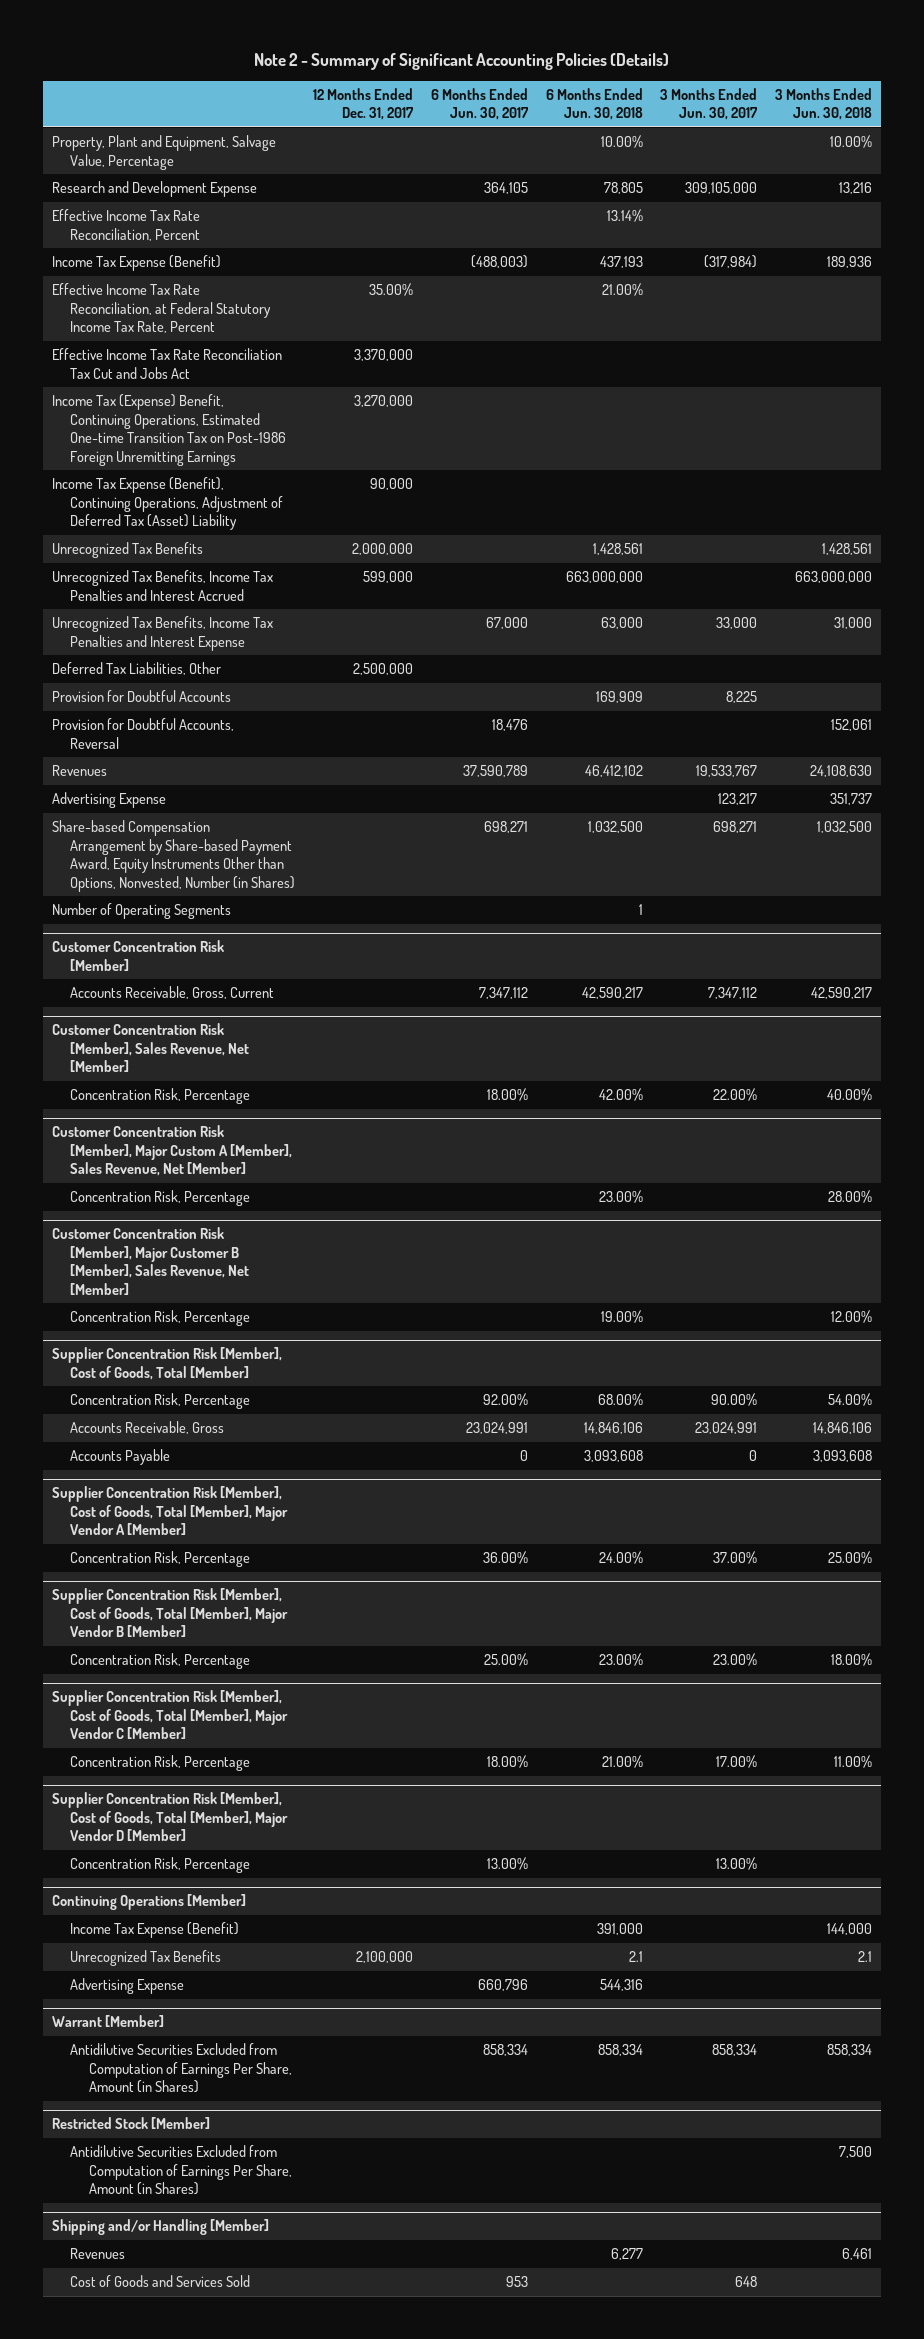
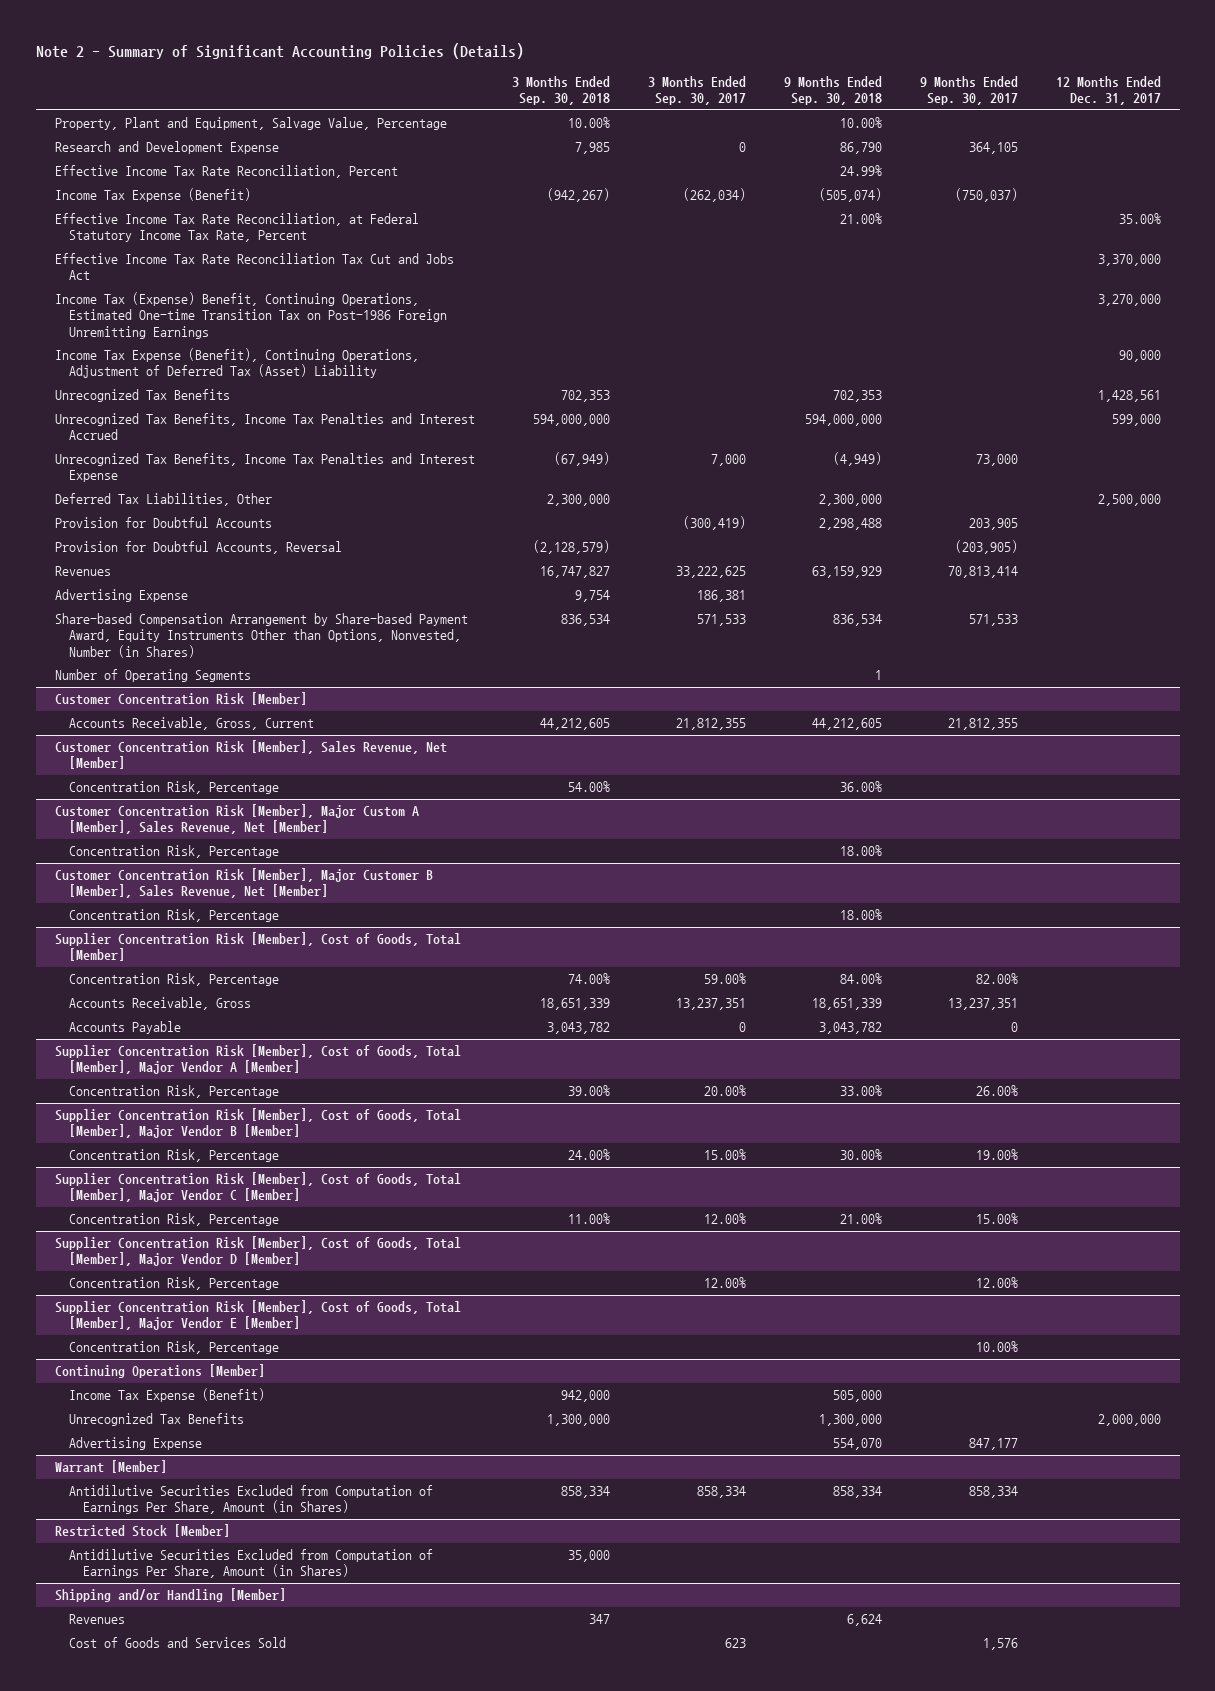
- | 12 Months Ended Dec. 31, 2017 | 6 Months Ended Jun. 30, 2017 | 6 Months Ended Jun. 30, 2018 | 3 Months Ended Jun. 30, 2017 | 3 Months Ended Jun. 30, 2018
+ | 3 Months Ended Sep. 30, 2018 | 3 Months Ended Sep. 30, 2017 | 9 Months Ended Sep. 30, 2018 | 9 Months Ended Sep. 30, 2017 | 12 Months Ended Dec. 31, 2017
- Unrecognized Tax Benefits | 2,000,000 | | 1,428,561 | | 1,428,561
+ Unrecognized Tax Benefits | 702,353 | | 702,353 | | 1,428,561
+ Supplier Concentration Risk [Member], Cost of Goods, Total [Member], Major Vendor E [Member]
+ Concentration Risk, Percentage | | | | 10.00% |
@ Continuing Operations [Member]
- Unrecognized Tax Benefits | 2,100,000 | | 2.1 | | 2.1
+ Unrecognized Tax Benefits | 1,300,000 | | 1,300,000 | | 2,000,000

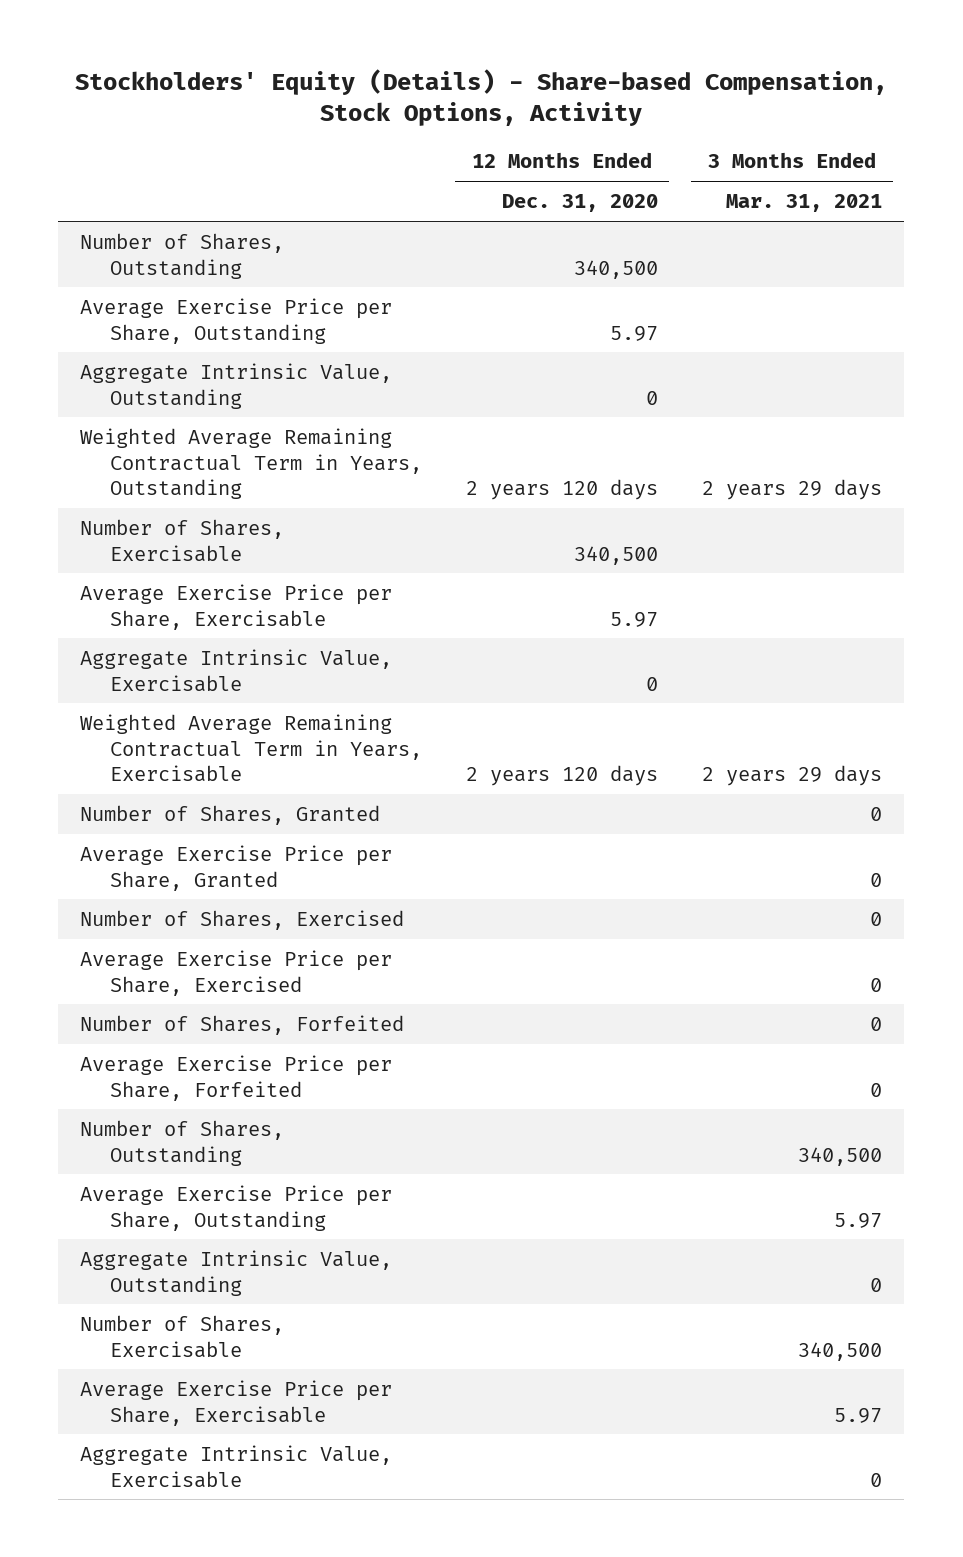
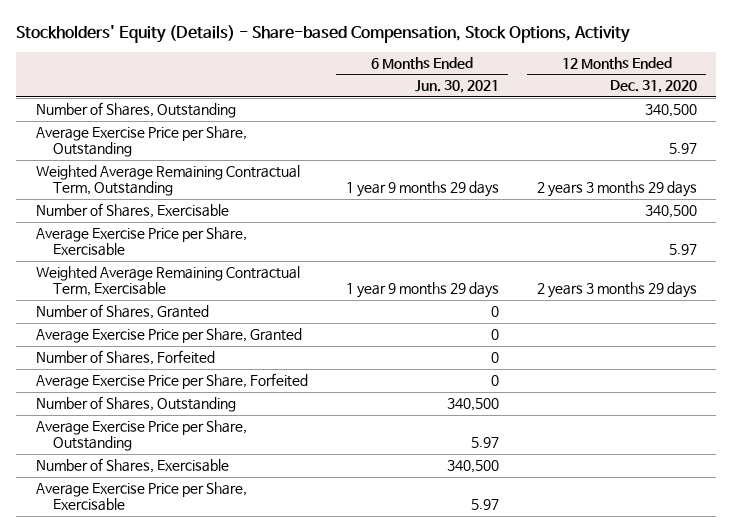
- | 12 Months Ended Dec. 31, 2020 | 3 Months Ended Mar. 31, 2021
+ | 6 Months Ended Jun. 30, 2021 | 12 Months Ended Dec. 31, 2020
- Aggregate Intrinsic Value, Outstanding | 0 |
- Weighted Average Remaining Contractual Term in Years, Outstanding | 2 years 120 days | 2 years 29 days
+ Weighted Average Remaining Contractual Term, Outstanding | 1 year 9 months 29 days | 2 years 3 months 29 days
- Aggregate Intrinsic Value, Exercisable | 0 |
- Weighted Average Remaining Contractual Term in Years, Exercisable | 2 years 120 days | 2 years 29 days
+ Weighted Average Remaining Contractual Term, Exercisable | 1 year 9 months 29 days | 2 years 3 months 29 days
- Number of Shares, Exercised | | 0
- Average Exercise Price per Share, Exercised | | 0
- Aggregate Intrinsic Value, Outstanding | | 0
- Aggregate Intrinsic Value, Exercisable | | 0

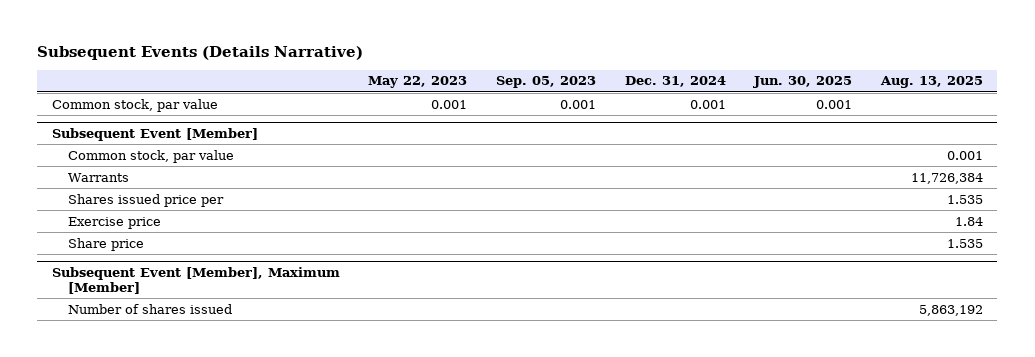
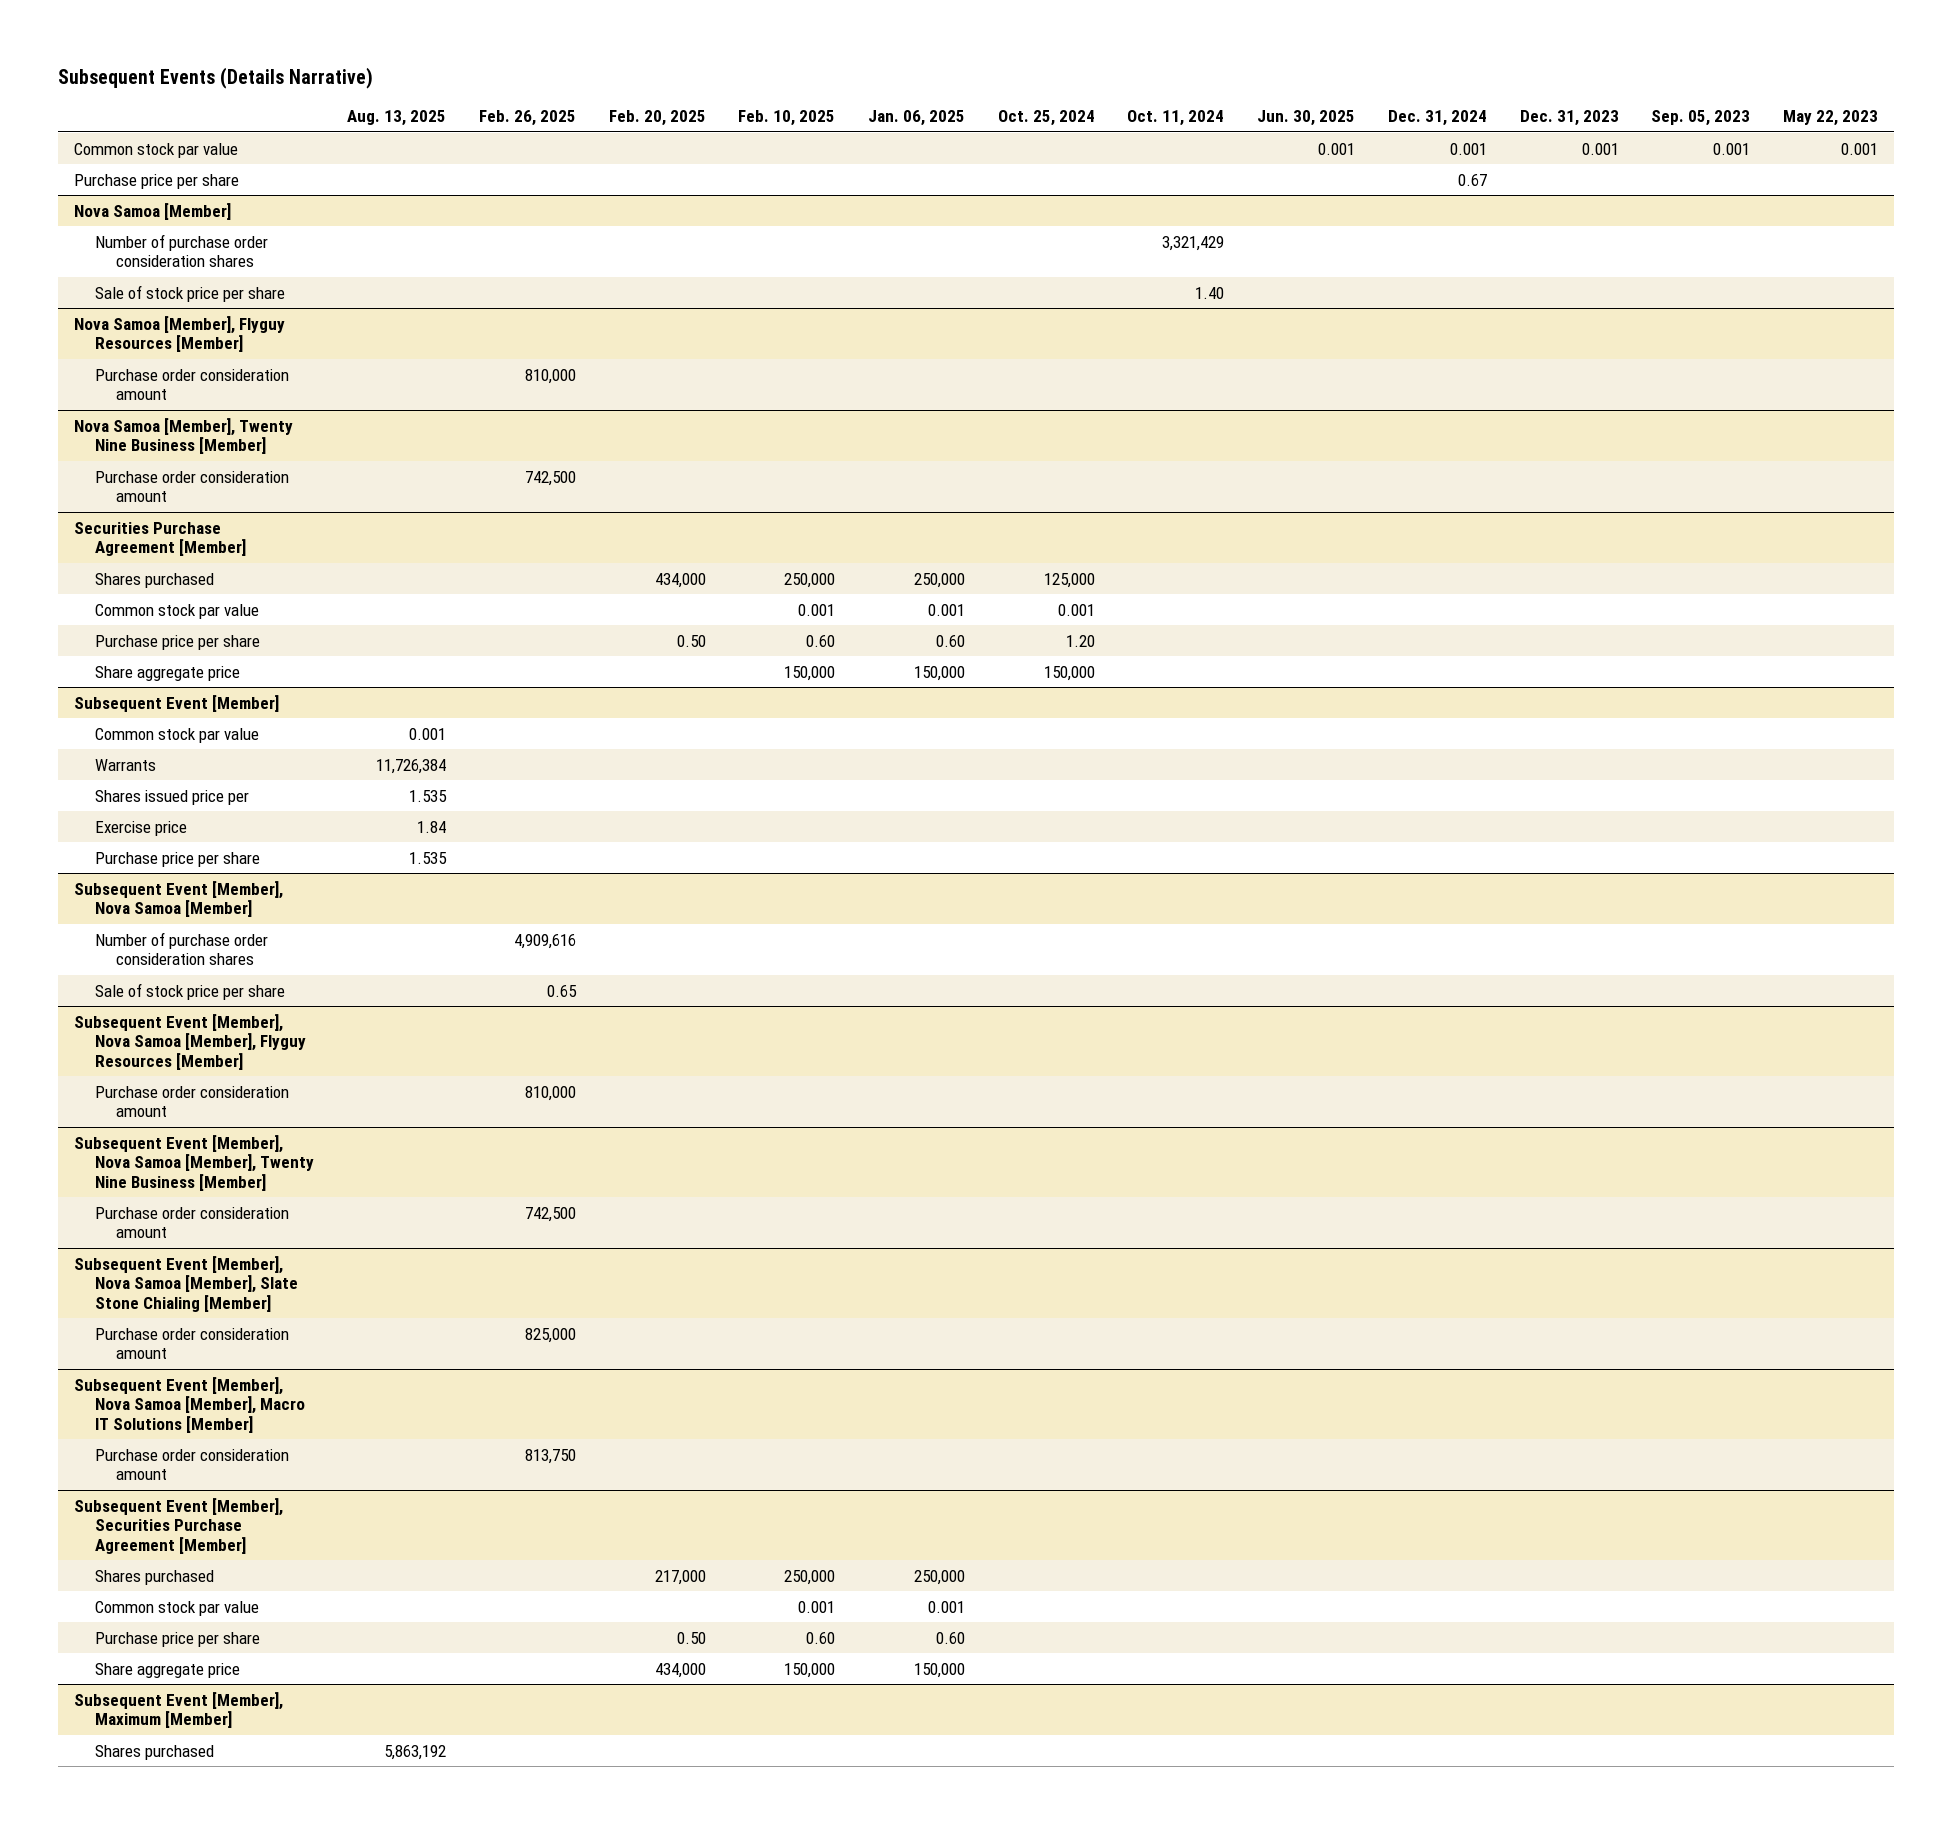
- | May 22, 2023 | Sep. 05, 2023 | Dec. 31, 2024 | Jun. 30, 2025 | Aug. 13, 2025
+ | Aug. 13, 2025 | Feb. 26, 2025 | Feb. 20, 2025 | Feb. 10, 2025 | Jan. 06, 2025 | Oct. 25, 2024 | Oct. 11, 2024 | Jun. 30, 2025 | Dec. 31, 2024 | Dec. 31, 2023 | Sep. 05, 2023 | May 22, 2023
- Common stock, par value | 0.001 | 0.001 | 0.001 | 0.001 |
+ Common stock par value | | | | | | | | 0.001 | 0.001 | 0.001 | 0.001 | 0.001
+ Purchase price per share | | | | | | | | | 0.67 | | |
+ Nova Samoa [Member]
+ Number of purchase order consideration shares | | | | | | | 3,321,429 | | | | |
+ Sale of stock price per share | | | | | | | 1.40 | | | | |
+ Nova Samoa [Member], Flyguy Resources [Member]
+ Purchase order consideration amount | | 810,000 | | | | | | | | | |
+ Nova Samoa [Member], Twenty Nine Business [Member]
+ Purchase order consideration amount | | 742,500 | | | | | | | | | |
+ Securities Purchase Agreement [Member]
+ Shares purchased | | | 434,000 | 250,000 | 250,000 | 125,000 | | | | | |
+ Common stock par value | | | | 0.001 | 0.001 | 0.001 | | | | | |
+ Purchase price per share | | | 0.50 | 0.60 | 0.60 | 1.20 | | | | | |
+ Share aggregate price | | | | 150,000 | 150,000 | 150,000 | | | | | |
@ Subsequent Event [Member]
- Common stock, par value | | | | | 0.001
+ Common stock par value | 0.001 | | | | | | | | | | |
- Share price | | | | | 1.535
+ Purchase price per share | 1.535 | | | | | | | | | | |
+ Subsequent Event [Member], Nova Samoa [Member]
+ Number of purchase order consideration shares | | 4,909,616 | | | | | | | | | |
+ Sale of stock price per share | | 0.65 | | | | | | | | | |
+ Subsequent Event [Member], Nova Samoa [Member], Flyguy Resources [Member]
+ Purchase order consideration amount | | 810,000 | | | | | | | | | |
+ Subsequent Event [Member], Nova Samoa [Member], Twenty Nine Business [Member]
+ Purchase order consideration amount | | 742,500 | | | | | | | | | |
+ Subsequent Event [Member], Nova Samoa [Member], Slate Stone Chialing [Member]
+ Purchase order consideration amount | | 825,000 | | | | | | | | | |
+ Subsequent Event [Member], Nova Samoa [Member], Macro IT Solutions [Member]
+ Purchase order consideration amount | | 813,750 | | | | | | | | | |
+ Subsequent Event [Member], Securities Purchase Agreement [Member]
+ Shares purchased | | | 217,000 | 250,000 | 250,000 | | | | | | |
+ Common stock par value | | | | 0.001 | 0.001 | | | | | | |
+ Purchase price per share | | | 0.50 | 0.60 | 0.60 | | | | | | |
+ Share aggregate price | | | 434,000 | 150,000 | 150,000 | | | | | | |
@ Subsequent Event [Member], Maximum [Member]
- Number of shares issued | | | | | 5,863,192
+ Shares purchased | 5,863,192 | | | | | | | | | | |

